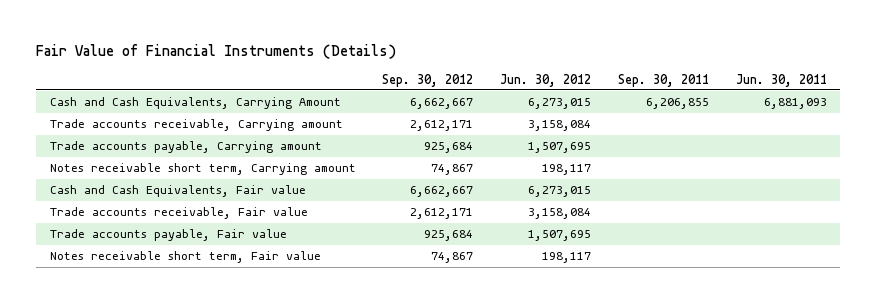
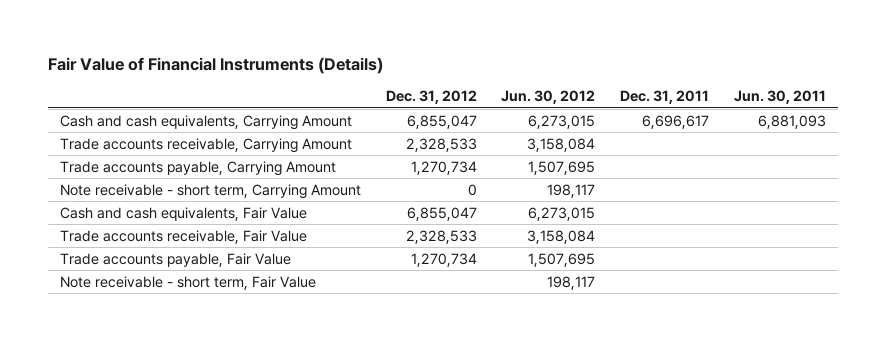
- | Sep. 30, 2012 | Jun. 30, 2012 | Sep. 30, 2011 | Jun. 30, 2011
+ | Dec. 31, 2012 | Jun. 30, 2012 | Dec. 31, 2011 | Jun. 30, 2011
- Cash and Cash Equivalents, Carrying Amount | 6,662,667 | 6,273,015 | 6,206,855 | 6,881,093
- Trade accounts receivable, Carrying amount | 2,612,171 | 3,158,084 | |
- Trade accounts payable, Carrying amount | 925,684 | 1,507,695 | |
- Notes receivable short term, Carrying amount | 74,867 | 198,117 | |
- Cash and Cash Equivalents, Fair value | 6,662,667 | 6,273,015 | |
- Trade accounts receivable, Fair value | 2,612,171 | 3,158,084 | |
- Trade accounts payable, Fair value | 925,684 | 1,507,695 | |
- Notes receivable short term, Fair value | 74,867 | 198,117 | |
+ Cash and cash equivalents, Carrying Amount | 6,855,047 | 6,273,015 | 6,696,617 | 6,881,093
+ Trade accounts receivable, Carrying Amount | 2,328,533 | 3,158,084 | |
+ Trade accounts payable, Carrying Amount | 1,270,734 | 1,507,695 | |
+ Note receivable - short term, Carrying Amount | 0 | 198,117 | |
+ Cash and cash equivalents, Fair Value | 6,855,047 | 6,273,015 | |
+ Trade accounts receivable, Fair Value | 2,328,533 | 3,158,084 | |
+ Trade accounts payable, Fair Value | 1,270,734 | 1,507,695 | |
+ Note receivable - short term, Fair Value | | 198,117 | |

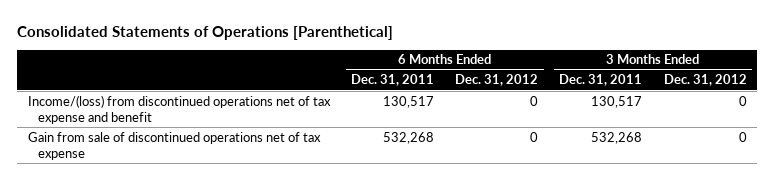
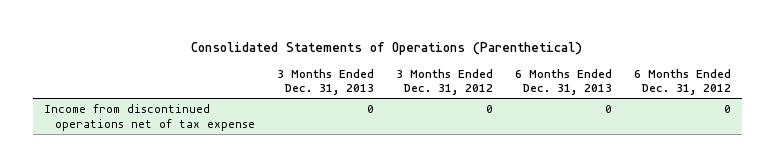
- Consolidated Statements of Operations [Parenthetical]
+ Consolidated Statements of Operations (Parenthetical)
- | 6 Months Ended Dec. 31, 2011 | 6 Months Ended Dec. 31, 2012 | 3 Months Ended Dec. 31, 2011 | 3 Months Ended Dec. 31, 2012
+ | 3 Months Ended Dec. 31, 2013 | 3 Months Ended Dec. 31, 2012 | 6 Months Ended Dec. 31, 2013 | 6 Months Ended Dec. 31, 2012
- Income/(loss) from discontinued operations net of tax expense and benefit | 130,517 | 0 | 130,517 | 0
- Gain from sale of discontinued operations net of tax expense | 532,268 | 0 | 532,268 | 0
+ Income from discontinued operations net of tax expense | 0 | 0 | 0 | 0

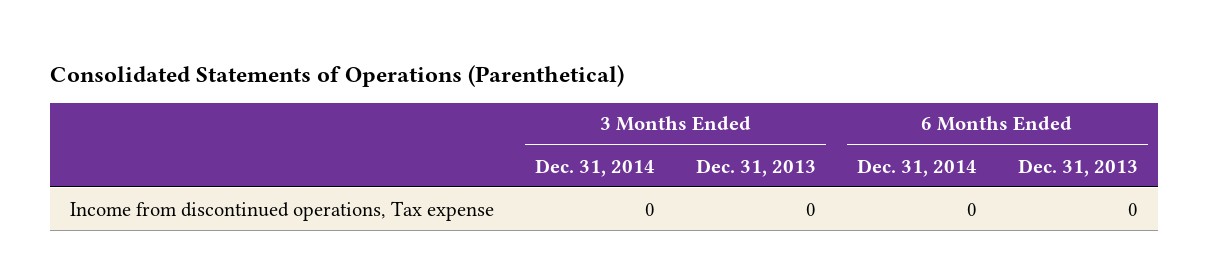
- | 3 Months Ended Dec. 31, 2013 | 3 Months Ended Dec. 31, 2012 | 6 Months Ended Dec. 31, 2013 | 6 Months Ended Dec. 31, 2012
+ | 3 Months Ended Dec. 31, 2014 | 3 Months Ended Dec. 31, 2013 | 6 Months Ended Dec. 31, 2014 | 6 Months Ended Dec. 31, 2013
- Income from discontinued operations net of tax expense | 0 | 0 | 0 | 0
+ Income from discontinued operations, Tax expense | 0 | 0 | 0 | 0

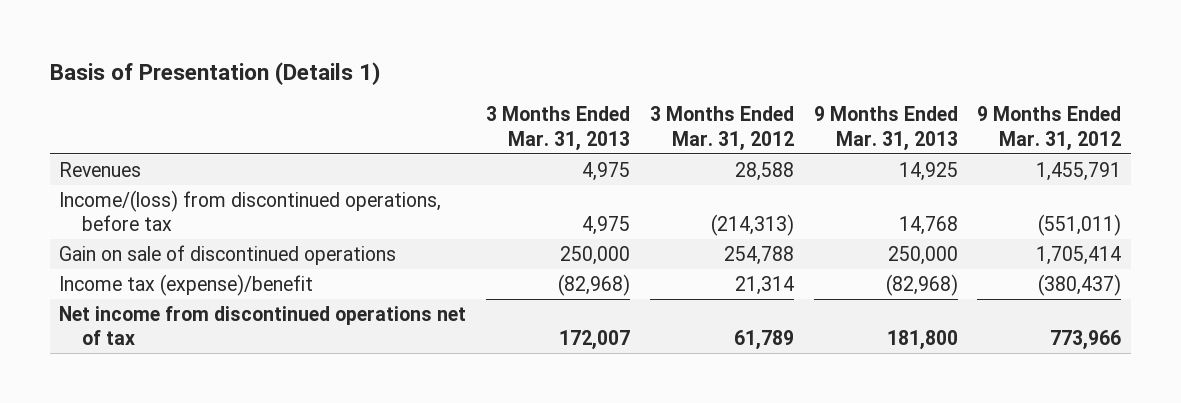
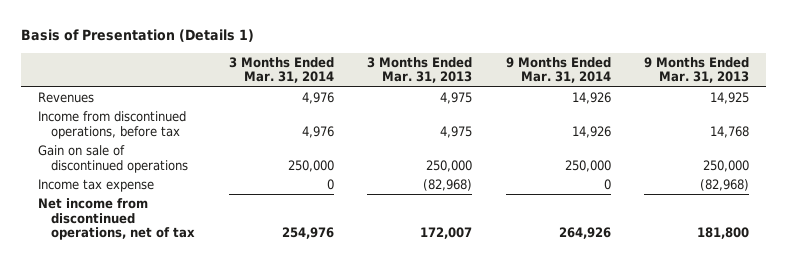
- | 3 Months Ended Mar. 31, 2013 | 3 Months Ended Mar. 31, 2012 | 9 Months Ended Mar. 31, 2013 | 9 Months Ended Mar. 31, 2012
+ | 3 Months Ended Mar. 31, 2014 | 3 Months Ended Mar. 31, 2013 | 9 Months Ended Mar. 31, 2014 | 9 Months Ended Mar. 31, 2013
- Income/(loss) from discontinued operations, before tax | 4,975 | (214,313) | 14,768 | (551,011)
+ Income from discontinued operations, before tax | 4,976 | 4,975 | 14,926 | 14,768
- Income tax (expense)/benefit | (82,968) | 21,314 | (82,968) | (380,437)
- Net income from discontinued operations net of tax | 172,007 | 61,789 | 181,800 | 773,966
+ Income tax expense | 0 | (82,968) | 0 | (82,968)
+ Net income from discontinued operations, net of tax | 254,976 | 172,007 | 264,926 | 181,800

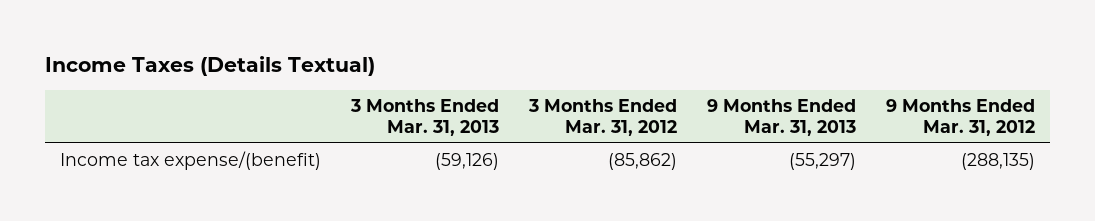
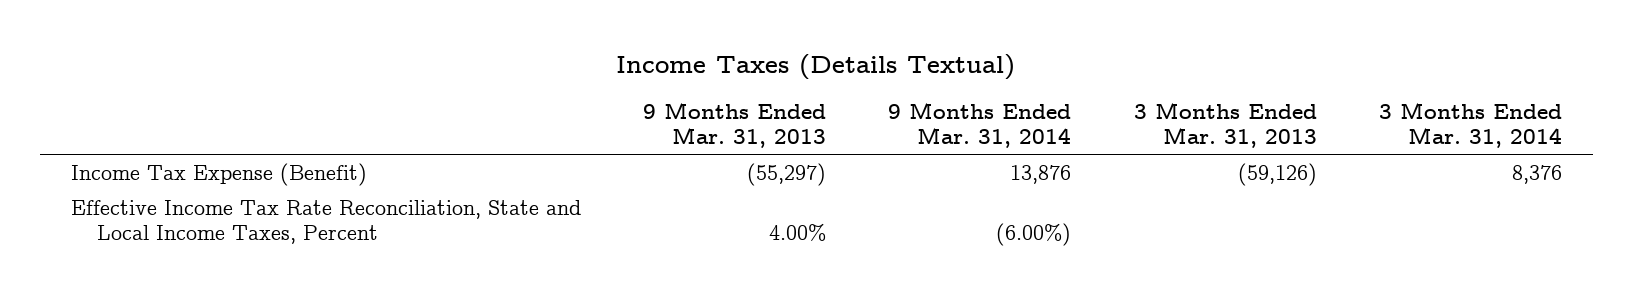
- | 3 Months Ended Mar. 31, 2013 | 3 Months Ended Mar. 31, 2012 | 9 Months Ended Mar. 31, 2013 | 9 Months Ended Mar. 31, 2012
+ | 9 Months Ended Mar. 31, 2013 | 9 Months Ended Mar. 31, 2014 | 3 Months Ended Mar. 31, 2013 | 3 Months Ended Mar. 31, 2014
- Income tax expense/(benefit) | (59,126) | (85,862) | (55,297) | (288,135)
+ Income Tax Expense (Benefit) | (55,297) | 13,876 | (59,126) | 8,376
+ Effective Income Tax Rate Reconciliation, State and Local Income Taxes, Percent | 4.00% | (6.00%) | |

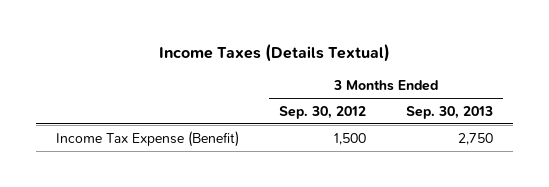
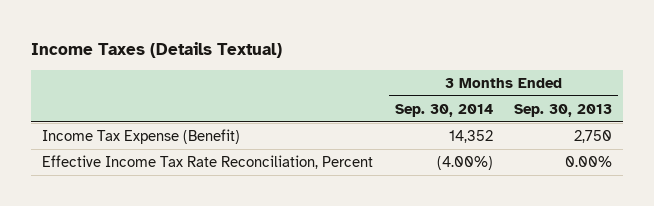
- | 3 Months Ended Sep. 30, 2012 | 3 Months Ended Sep. 30, 2013
+ | 3 Months Ended Sep. 30, 2014 | 3 Months Ended Sep. 30, 2013
+ Effective Income Tax Rate Reconciliation, Percent | (4.00%) | 0.00%

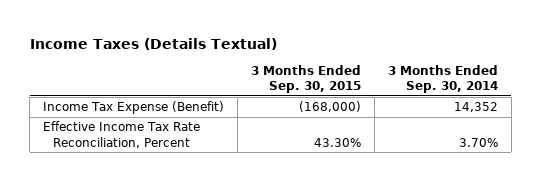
- | 3 Months Ended Sep. 30, 2014 | 3 Months Ended Sep. 30, 2013
+ | 3 Months Ended Sep. 30, 2015 | 3 Months Ended Sep. 30, 2014
- Effective Income Tax Rate Reconciliation, Percent | (4.00%) | 0.00%
+ Effective Income Tax Rate Reconciliation, Percent | 43.30% | 3.70%

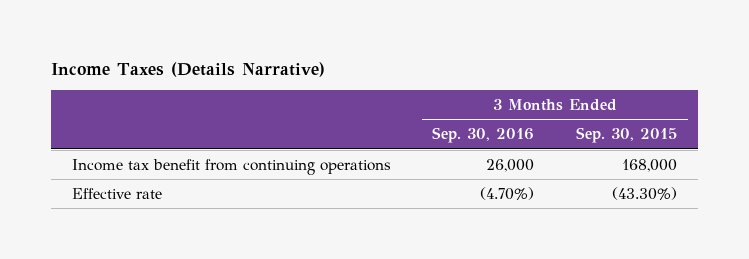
- Income Taxes (Details Textual)
+ Income Taxes (Details Narrative)
- | 3 Months Ended Sep. 30, 2015 | 3 Months Ended Sep. 30, 2014
+ | 3 Months Ended Sep. 30, 2016 | 3 Months Ended Sep. 30, 2015
- Income Tax Expense (Benefit) | (168,000) | 14,352
- Effective Income Tax Rate Reconciliation, Percent | 43.30% | 3.70%
+ Income tax benefit from continuing operations | 26,000 | 168,000
+ Effective rate | (4.70%) | (43.30%)

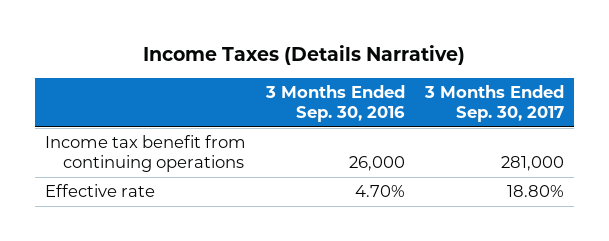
- | 3 Months Ended Sep. 30, 2016 | 3 Months Ended Sep. 30, 2015
+ | 3 Months Ended Sep. 30, 2016 | 3 Months Ended Sep. 30, 2017
- Effective rate | (4.70%) | (43.30%)
+ Effective rate | 4.70% | 18.80%

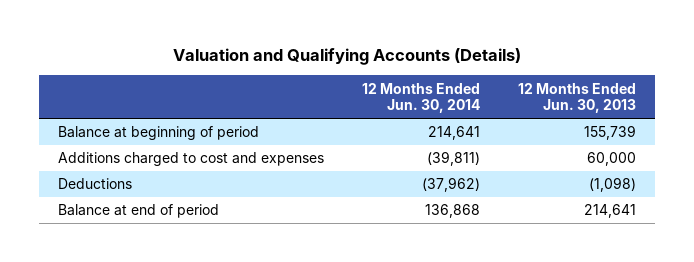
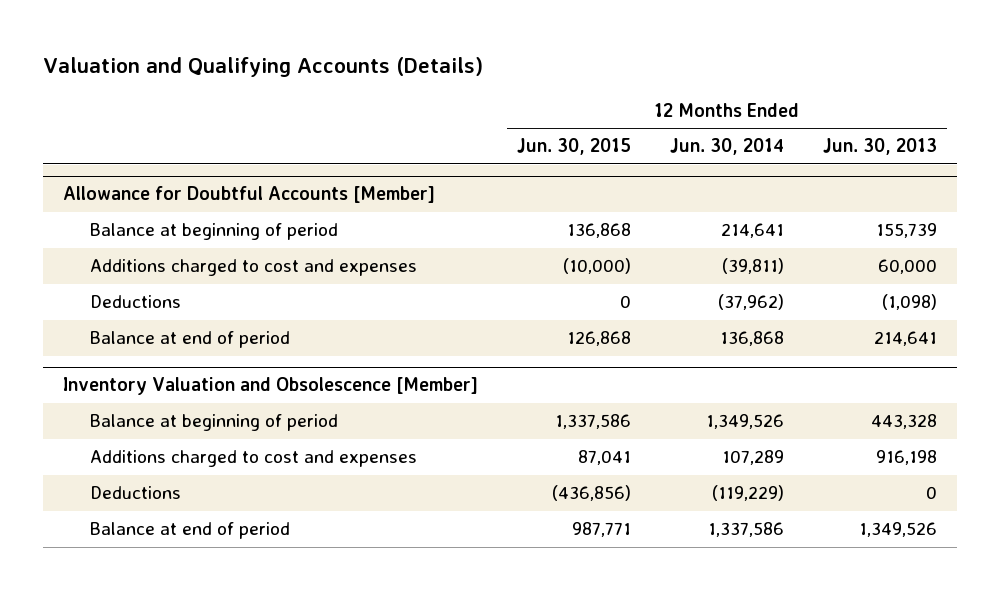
- | 12 Months Ended Jun. 30, 2014 | 12 Months Ended Jun. 30, 2013
+ | 12 Months Ended Jun. 30, 2015 | 12 Months Ended Jun. 30, 2014 | 12 Months Ended Jun. 30, 2013
+ Allowance for Doubtful Accounts [Member]
+ Inventory Valuation and Obsolescence [Member]
+ Balance at beginning of period | 1,337,586 | 1,349,526 | 443,328
+ Additions charged to cost and expenses | 87,041 | 107,289 | 916,198
+ Deductions | (436,856) | (119,229) | 0
+ Balance at end of period | 987,771 | 1,337,586 | 1,349,526

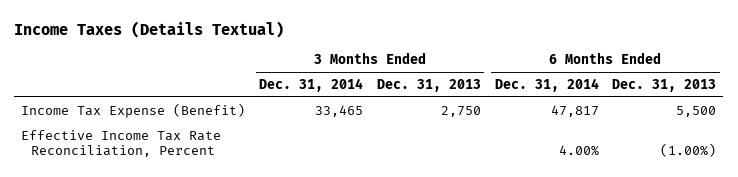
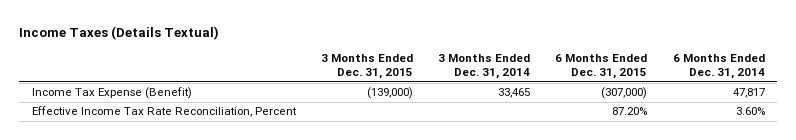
- | 3 Months Ended Dec. 31, 2014 | 3 Months Ended Dec. 31, 2013 | 6 Months Ended Dec. 31, 2014 | 6 Months Ended Dec. 31, 2013
+ | 3 Months Ended Dec. 31, 2015 | 3 Months Ended Dec. 31, 2014 | 6 Months Ended Dec. 31, 2015 | 6 Months Ended Dec. 31, 2014
- Effective Income Tax Rate Reconciliation, Percent | | | 4.00% | (1.00%)
+ Effective Income Tax Rate Reconciliation, Percent | | | 87.20% | 3.60%

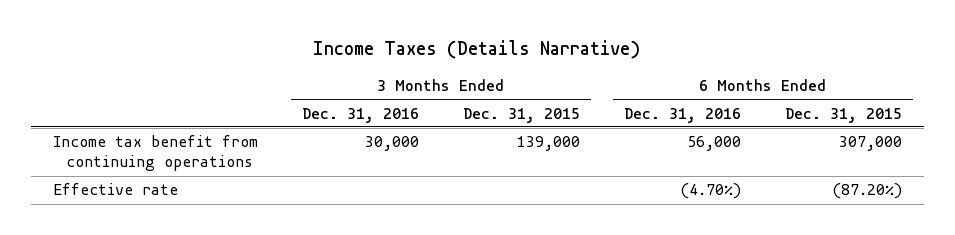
- Income Taxes (Details Textual)
+ Income Taxes (Details Narrative)
- | 3 Months Ended Dec. 31, 2015 | 3 Months Ended Dec. 31, 2014 | 6 Months Ended Dec. 31, 2015 | 6 Months Ended Dec. 31, 2014
+ | 3 Months Ended Dec. 31, 2016 | 3 Months Ended Dec. 31, 2015 | 6 Months Ended Dec. 31, 2016 | 6 Months Ended Dec. 31, 2015
- Income Tax Expense (Benefit) | (139,000) | 33,465 | (307,000) | 47,817
- Effective Income Tax Rate Reconciliation, Percent | | | 87.20% | 3.60%
+ Income tax benefit from continuing operations | 30,000 | 139,000 | 56,000 | 307,000
+ Effective rate | | | (4.70%) | (87.20%)

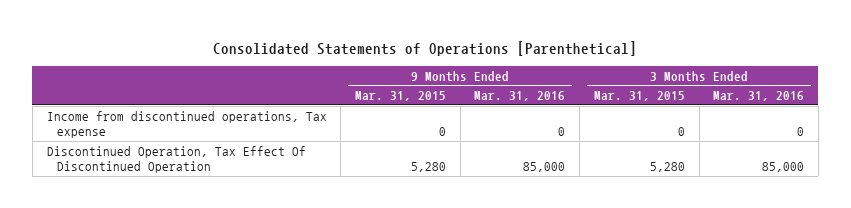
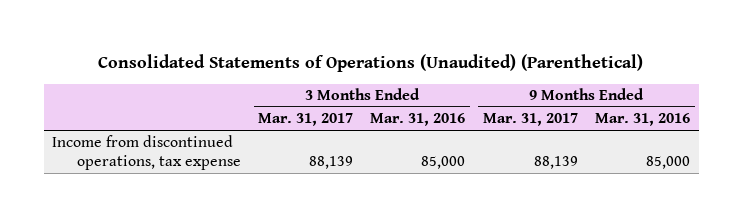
- Consolidated Statements of Operations [Parenthetical]
+ Consolidated Statements of Operations (Unaudited) (Parenthetical)
- | 9 Months Ended Mar. 31, 2015 | 9 Months Ended Mar. 31, 2016 | 3 Months Ended Mar. 31, 2015 | 3 Months Ended Mar. 31, 2016
+ | 3 Months Ended Mar. 31, 2017 | 3 Months Ended Mar. 31, 2016 | 9 Months Ended Mar. 31, 2017 | 9 Months Ended Mar. 31, 2016
- Income from discontinued operations, Tax expense | 0 | 0 | 0 | 0
- Discontinued Operation, Tax Effect Of Discontinued Operation | 5,280 | 85,000 | 5,280 | 85,000
+ Income from discontinued operations, tax expense | 88,139 | 85,000 | 88,139 | 85,000

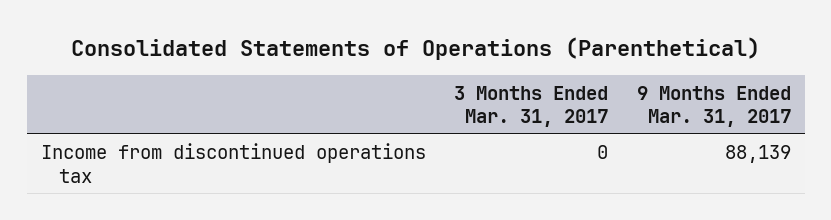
- Consolidated Statements of Operations (Unaudited) (Parenthetical)
+ Consolidated Statements of Operations (Parenthetical)
- | 3 Months Ended Mar. 31, 2017 | 3 Months Ended Mar. 31, 2016 | 9 Months Ended Mar. 31, 2017 | 9 Months Ended Mar. 31, 2016
+ | 3 Months Ended Mar. 31, 2017 | 9 Months Ended Mar. 31, 2017
- Income from discontinued operations, tax expense | 88,139 | 85,000 | 88,139 | 85,000
+ Income from discontinued operations tax | 0 | 88,139

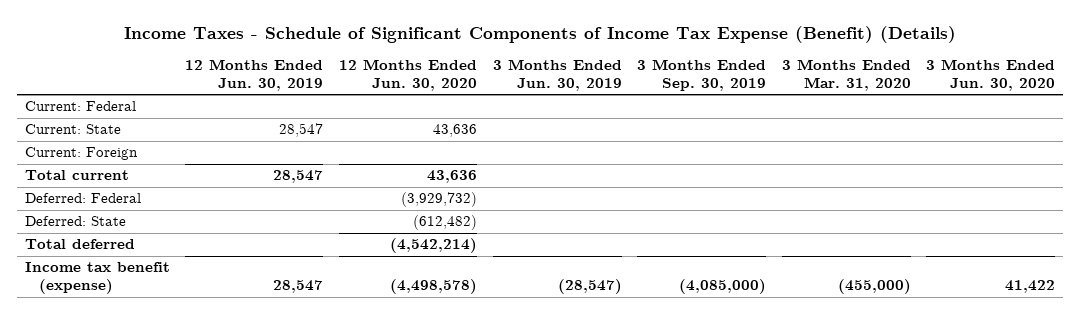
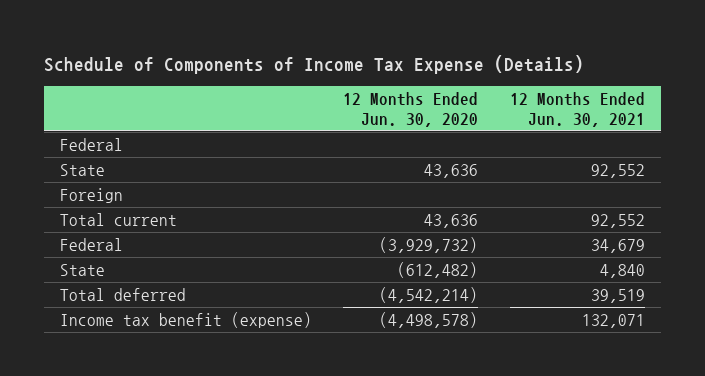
- Income Taxes - Schedule of Significant Components of Income Tax Expense (Benefit) (Details)
+ Schedule of Components of Income Tax Expense (Details)
- | 12 Months Ended Jun. 30, 2019 | 12 Months Ended Jun. 30, 2020 | 3 Months Ended Jun. 30, 2019 | 3 Months Ended Sep. 30, 2019 | 3 Months Ended Mar. 31, 2020 | 3 Months Ended Jun. 30, 2020
+ | 12 Months Ended Jun. 30, 2020 | 12 Months Ended Jun. 30, 2021
- Current: Federal
- Current: State | 28,547 | 43,636 | | | |
- Current: Foreign
+ Federal
+ State | 43,636 | 92,552
+ Foreign
- Deferred: Federal | | (3,929,732) | | | |
- Deferred: State | | (612,482) | | | |
+ Federal | (3,929,732) | 34,679
+ State | (612,482) | 4,840

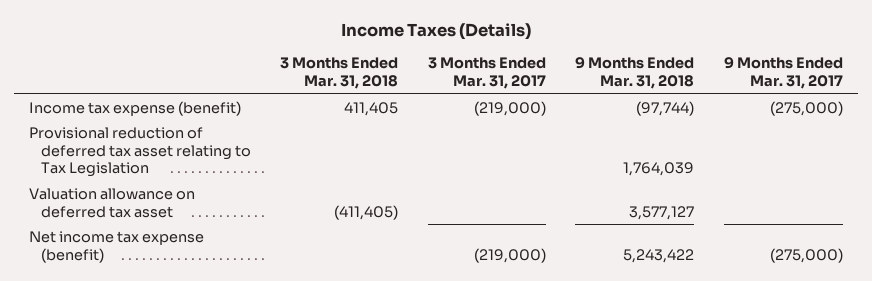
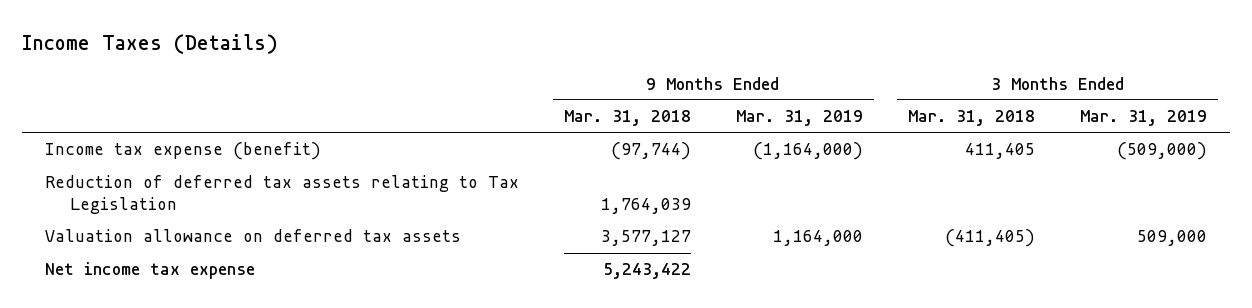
- | 3 Months Ended Mar. 31, 2018 | 3 Months Ended Mar. 31, 2017 | 9 Months Ended Mar. 31, 2018 | 9 Months Ended Mar. 31, 2017
+ | 9 Months Ended Mar. 31, 2018 | 9 Months Ended Mar. 31, 2019 | 3 Months Ended Mar. 31, 2018 | 3 Months Ended Mar. 31, 2019
- Provisional reduction of deferred tax asset relating to Tax Legislation | | | 1,764,039 |
- Valuation allowance on deferred tax asset | (411,405) | | 3,577,127 |
- Net income tax expense (benefit) | | (219,000) | 5,243,422 | (275,000)
+ Reduction of deferred tax assets relating to Tax Legislation | 1,764,039 | | |
+ Valuation allowance on deferred tax assets | 3,577,127 | 1,164,000 | (411,405) | 509,000
+ Net income tax expense | 5,243,422 | | |

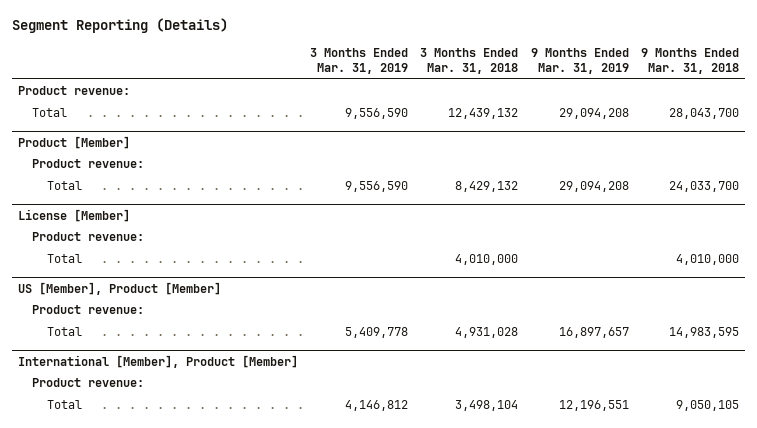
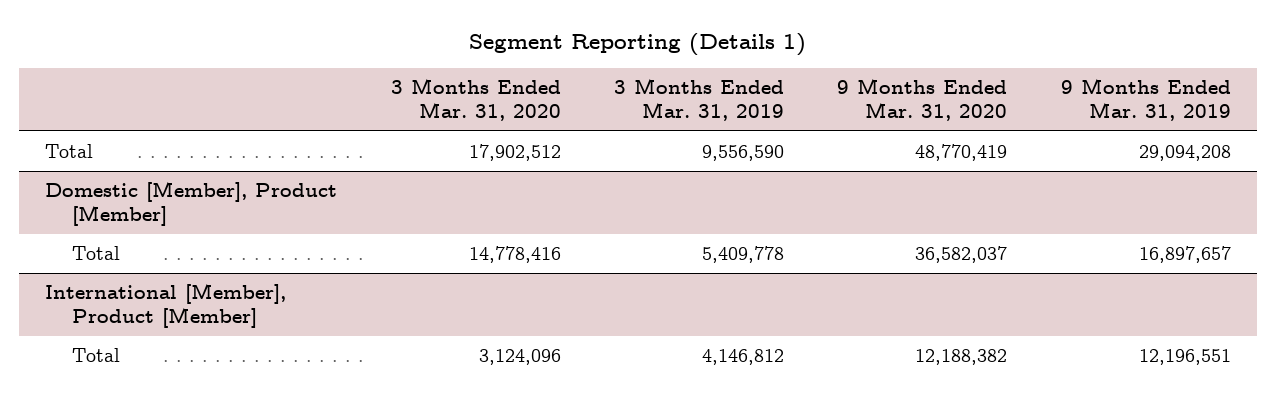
- Segment Reporting (Details)
+ Segment Reporting (Details 1)
- | 3 Months Ended Mar. 31, 2019 | 3 Months Ended Mar. 31, 2018 | 9 Months Ended Mar. 31, 2019 | 9 Months Ended Mar. 31, 2018
+ | 3 Months Ended Mar. 31, 2020 | 3 Months Ended Mar. 31, 2019 | 9 Months Ended Mar. 31, 2020 | 9 Months Ended Mar. 31, 2019
- Product revenue:
- Product [Member]
- Product revenue:
- Total | 9,556,590 | 8,429,132 | 29,094,208 | 24,033,700
- License [Member]
- Product revenue:
- Total | | 4,010,000 | | 4,010,000
- US [Member], Product [Member]
- Product revenue:
+ Domestic [Member], Product [Member]
@ International [Member], Product [Member]
- Product revenue:

